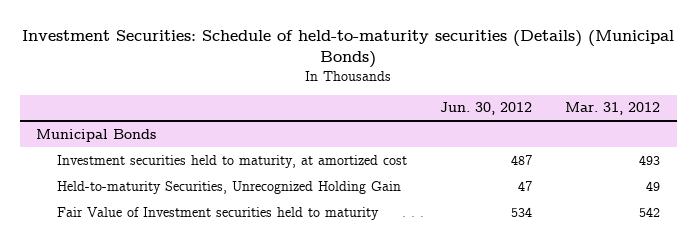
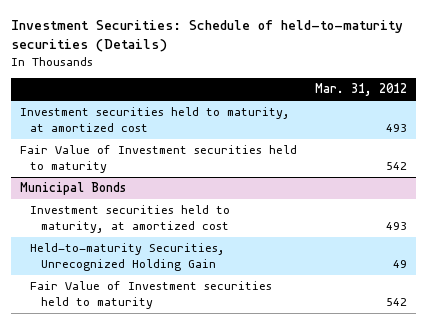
- Investment Securities: Schedule of held-to-maturity securities (Details) (Municipal Bonds)
+ Investment Securities: Schedule of held-to-maturity securities (Details)
- | Jun. 30, 2012 | Mar. 31, 2012
+ | Mar. 31, 2012
+ Investment securities held to maturity, at amortized cost | 493
+ Fair Value of Investment securities held to maturity | 542

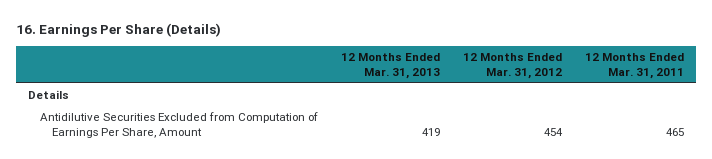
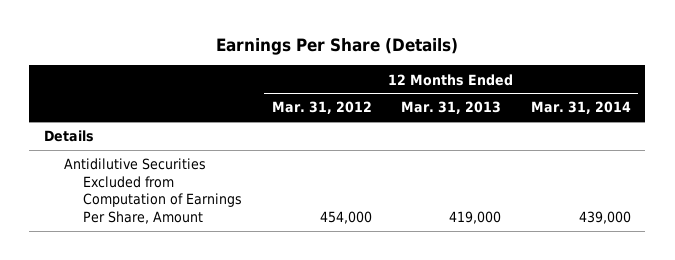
- 16. Earnings Per Share (Details)
+ Earnings Per Share (Details)
- | 12 Months Ended Mar. 31, 2013 | 12 Months Ended Mar. 31, 2012 | 12 Months Ended Mar. 31, 2011
+ | 12 Months Ended Mar. 31, 2012 | 12 Months Ended Mar. 31, 2013 | 12 Months Ended Mar. 31, 2014
- Antidilutive Securities Excluded from Computation of Earnings Per Share, Amount | 419 | 454 | 465
+ Antidilutive Securities Excluded from Computation of Earnings Per Share, Amount | 454,000 | 419,000 | 439,000

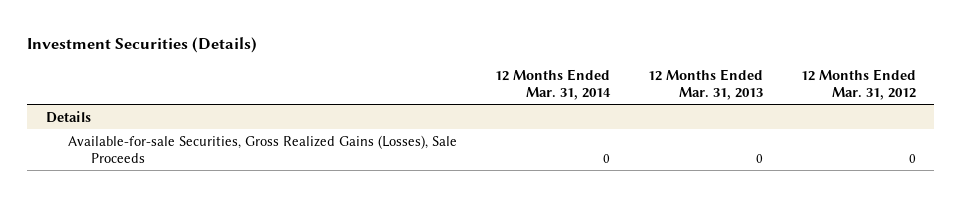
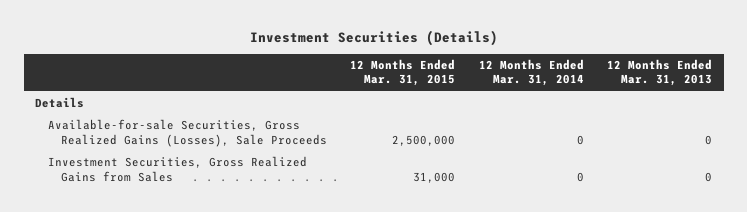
- | 12 Months Ended Mar. 31, 2014 | 12 Months Ended Mar. 31, 2013 | 12 Months Ended Mar. 31, 2012
+ | 12 Months Ended Mar. 31, 2015 | 12 Months Ended Mar. 31, 2014 | 12 Months Ended Mar. 31, 2013
+ Investment Securities, Gross Realized Gains from Sales | 31,000 | 0 | 0

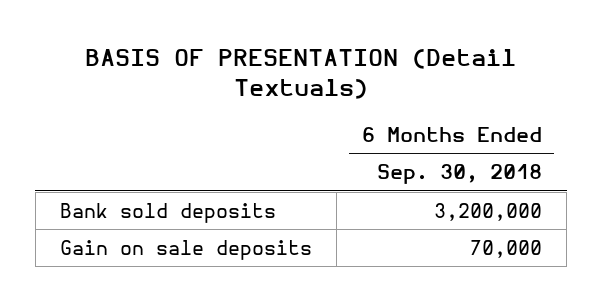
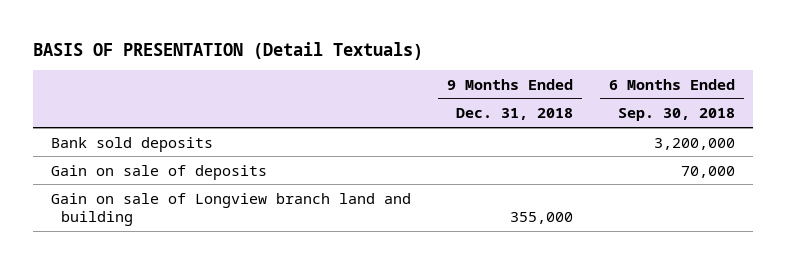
- | 6 Months Ended Sep. 30, 2018
+ | 9 Months Ended Dec. 31, 2018 | 6 Months Ended Sep. 30, 2018
- Gain on sale deposits | 70,000
+ Gain on sale of deposits | | 70,000
+ Gain on sale of Longview branch land and building | 355,000 |

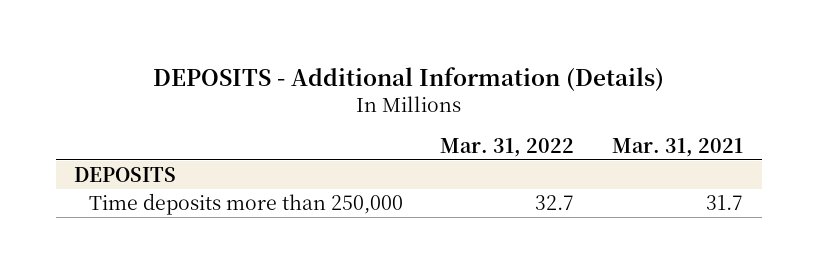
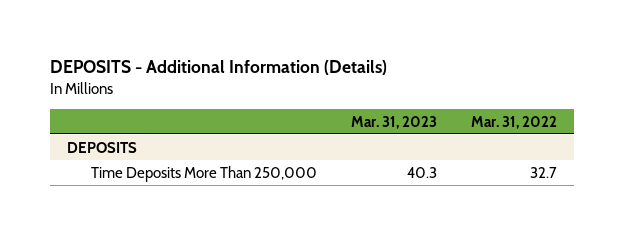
- | Mar. 31, 2022 | Mar. 31, 2021
+ | Mar. 31, 2023 | Mar. 31, 2022
- Time deposits more than 250,000 | 32.7 | 31.7
+ Time Deposits More Than 250,000 | 40.3 | 32.7

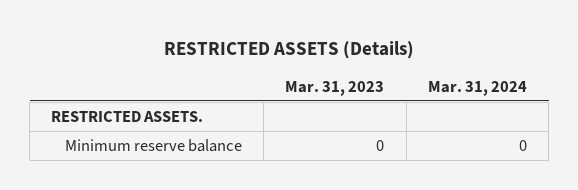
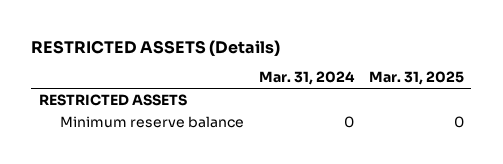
- | Mar. 31, 2023 | Mar. 31, 2024
+ | Mar. 31, 2024 | Mar. 31, 2025
- RESTRICTED ASSETS.
+ RESTRICTED ASSETS

